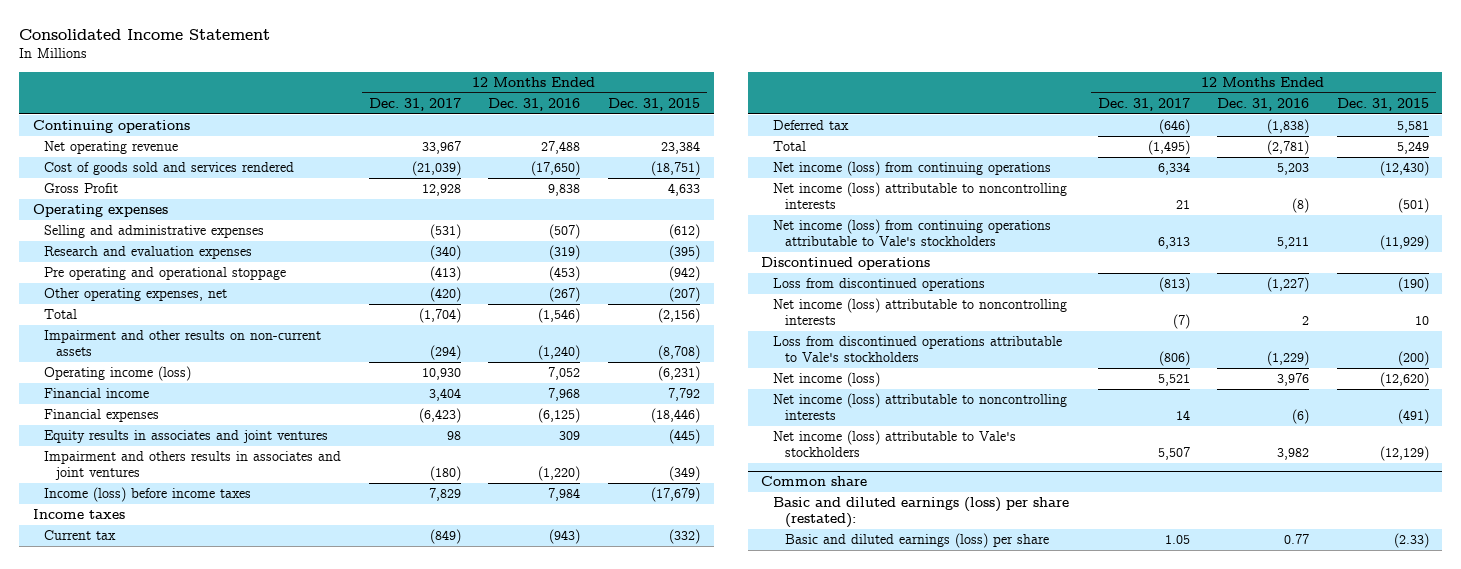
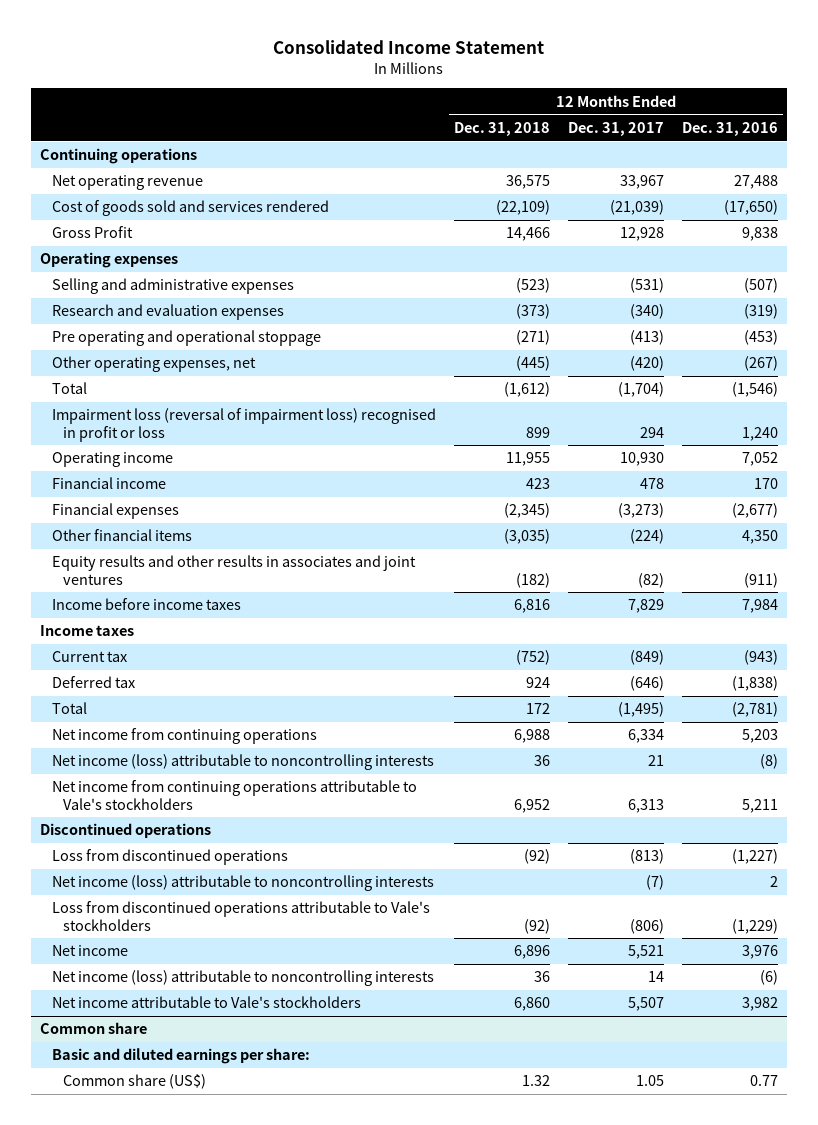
- | 12 Months Ended Dec. 31, 2017 | 12 Months Ended Dec. 31, 2016 | 12 Months Ended Dec. 31, 2015
+ | 12 Months Ended Dec. 31, 2018 | 12 Months Ended Dec. 31, 2017 | 12 Months Ended Dec. 31, 2016
- Impairment and other results on non-current assets | (294) | (1,240) | (8,708)
- Operating income (loss) | 10,930 | 7,052 | (6,231)
- Financial income | 3,404 | 7,968 | 7,792
- Financial expenses | (6,423) | (6,125) | (18,446)
- Equity results in associates and joint ventures | 98 | 309 | (445)
- Impairment and others results in associates and joint ventures | (180) | (1,220) | (349)
- Income (loss) before income taxes | 7,829 | 7,984 | (17,679)
+ Impairment loss (reversal of impairment loss) recognised in profit or loss | 899 | 294 | 1,240
+ Operating income | 11,955 | 10,930 | 7,052
+ Financial income | 423 | 478 | 170
+ Financial expenses | (2,345) | (3,273) | (2,677)
+ Other financial items | (3,035) | (224) | 4,350
+ Equity results and other results in associates and joint ventures | (182) | (82) | (911)
+ Income before income taxes | 6,816 | 7,829 | 7,984
- Net income (loss) from continuing operations | 6,334 | 5,203 | (12,430)
+ Net income from continuing operations | 6,988 | 6,334 | 5,203
- Net income (loss) from continuing operations attributable to Vale's stockholders | 6,313 | 5,211 | (11,929)
+ Net income from continuing operations attributable to Vale's stockholders | 6,952 | 6,313 | 5,211
- Net income (loss) | 5,521 | 3,976 | (12,620)
+ Net income | 6,896 | 5,521 | 3,976
- Net income (loss) attributable to Vale's stockholders | 5,507 | 3,982 | (12,129)
+ Net income attributable to Vale's stockholders | 6,860 | 5,507 | 3,982
@ Common share
- Basic and diluted earnings (loss) per share (restated):
- Basic and diluted earnings (loss) per share | 1.05 | 0.77 | (2.33)
+ Basic and diluted earnings per share:
+ Common share (US$) | 1.32 | 1.05 | 0.77

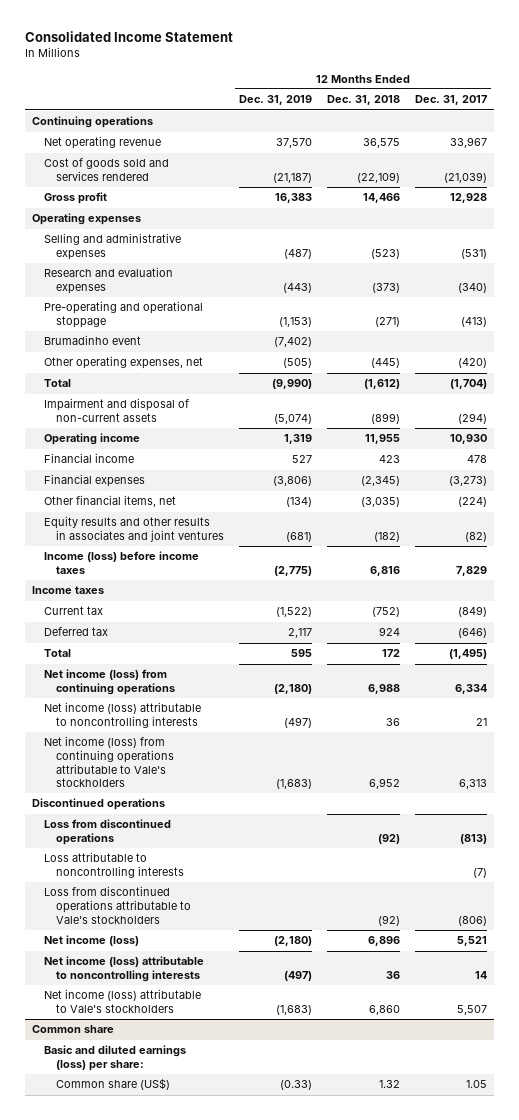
- | 12 Months Ended Dec. 31, 2018 | 12 Months Ended Dec. 31, 2017 | 12 Months Ended Dec. 31, 2016
+ | 12 Months Ended Dec. 31, 2019 | 12 Months Ended Dec. 31, 2018 | 12 Months Ended Dec. 31, 2017
- Gross Profit | 14,466 | 12,928 | 9,838
+ Gross profit | 16,383 | 14,466 | 12,928
- Pre operating and operational stoppage | (271) | (413) | (453)
+ Pre-operating and operational stoppage | (1,153) | (271) | (413)
+ Brumadinho event | (7,402) | |
- Impairment loss (reversal of impairment loss) recognised in profit or loss | 899 | 294 | 1,240
+ Impairment and disposal of non-current assets | (5,074) | (899) | (294)
- Other financial items | (3,035) | (224) | 4,350
+ Other financial items, net | (134) | (3,035) | (224)
- Income before income taxes | 6,816 | 7,829 | 7,984
+ Income (loss) before income taxes | (2,775) | 6,816 | 7,829
- Net income from continuing operations | 6,988 | 6,334 | 5,203
+ Net income (loss) from continuing operations | (2,180) | 6,988 | 6,334
- Net income from continuing operations attributable to Vale's stockholders | 6,952 | 6,313 | 5,211
+ Net income (loss) from continuing operations attributable to Vale's stockholders | (1,683) | 6,952 | 6,313
- Net income (loss) attributable to noncontrolling interests | | (7) | 2
+ Loss attributable to noncontrolling interests | | | (7)
- Net income | 6,896 | 5,521 | 3,976
+ Net income (loss) | (2,180) | 6,896 | 5,521
- Net income attributable to Vale's stockholders | 6,860 | 5,507 | 3,982
+ Net income (loss) attributable to Vale's stockholders | (1,683) | 6,860 | 5,507
@ Common share
- Basic and diluted earnings per share:
+ Basic and diluted earnings (loss) per share:

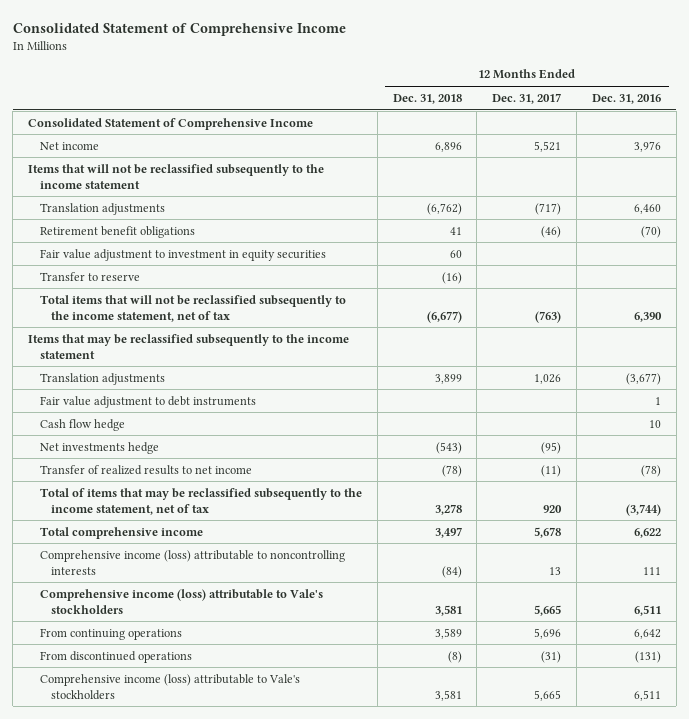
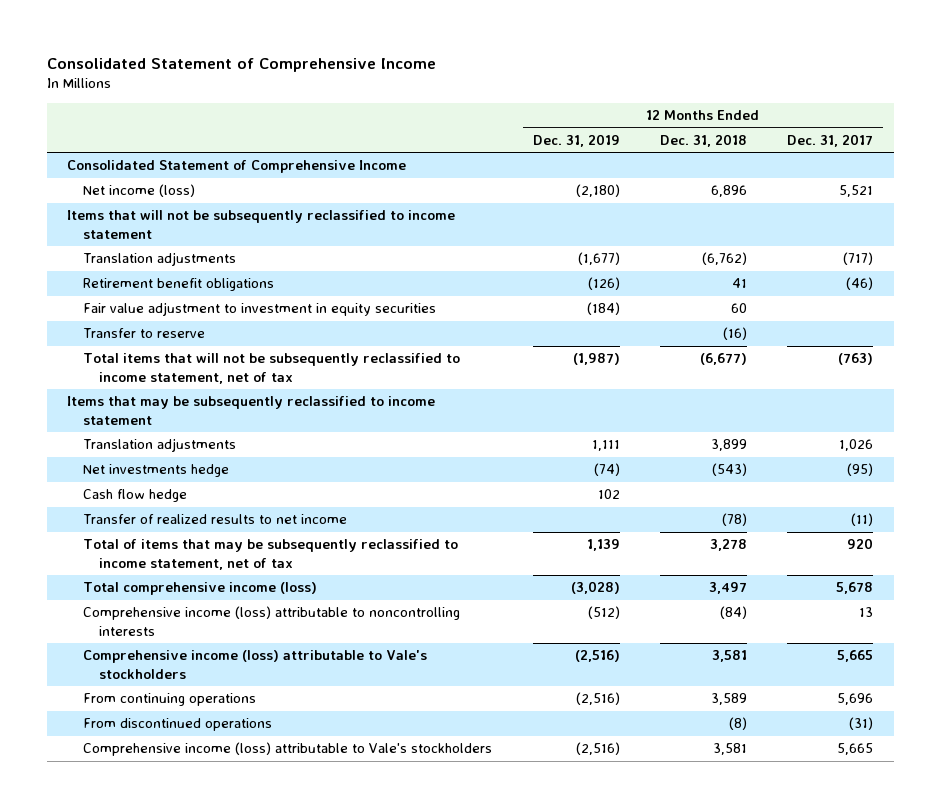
- | 12 Months Ended Dec. 31, 2018 | 12 Months Ended Dec. 31, 2017 | 12 Months Ended Dec. 31, 2016
+ | 12 Months Ended Dec. 31, 2019 | 12 Months Ended Dec. 31, 2018 | 12 Months Ended Dec. 31, 2017
- Net income | 6,896 | 5,521 | 3,976
- Items that will not be reclassified subsequently to the income statement
+ Net income (loss) | (2,180) | 6,896 | 5,521
+ Items that will not be subsequently reclassified to income statement
- Total items that will not be reclassified subsequently to the income statement, net of tax | (6,677) | (763) | 6,390
- Items that may be reclassified subsequently to the income statement
+ Total items that will not be subsequently reclassified to income statement, net of tax | (1,987) | (6,677) | (763)
+ Items that may be subsequently reclassified to income statement
- Fair value adjustment to debt instruments | | | 1
moved down: Cash flow hedge | 102 | |
- Total of items that may be reclassified subsequently to the income statement, net of tax | 3,278 | 920 | (3,744)
- Total comprehensive income | 3,497 | 5,678 | 6,622
+ Total of items that may be subsequently reclassified to income statement, net of tax | 1,139 | 3,278 | 920
+ Total comprehensive income (loss) | (3,028) | 3,497 | 5,678

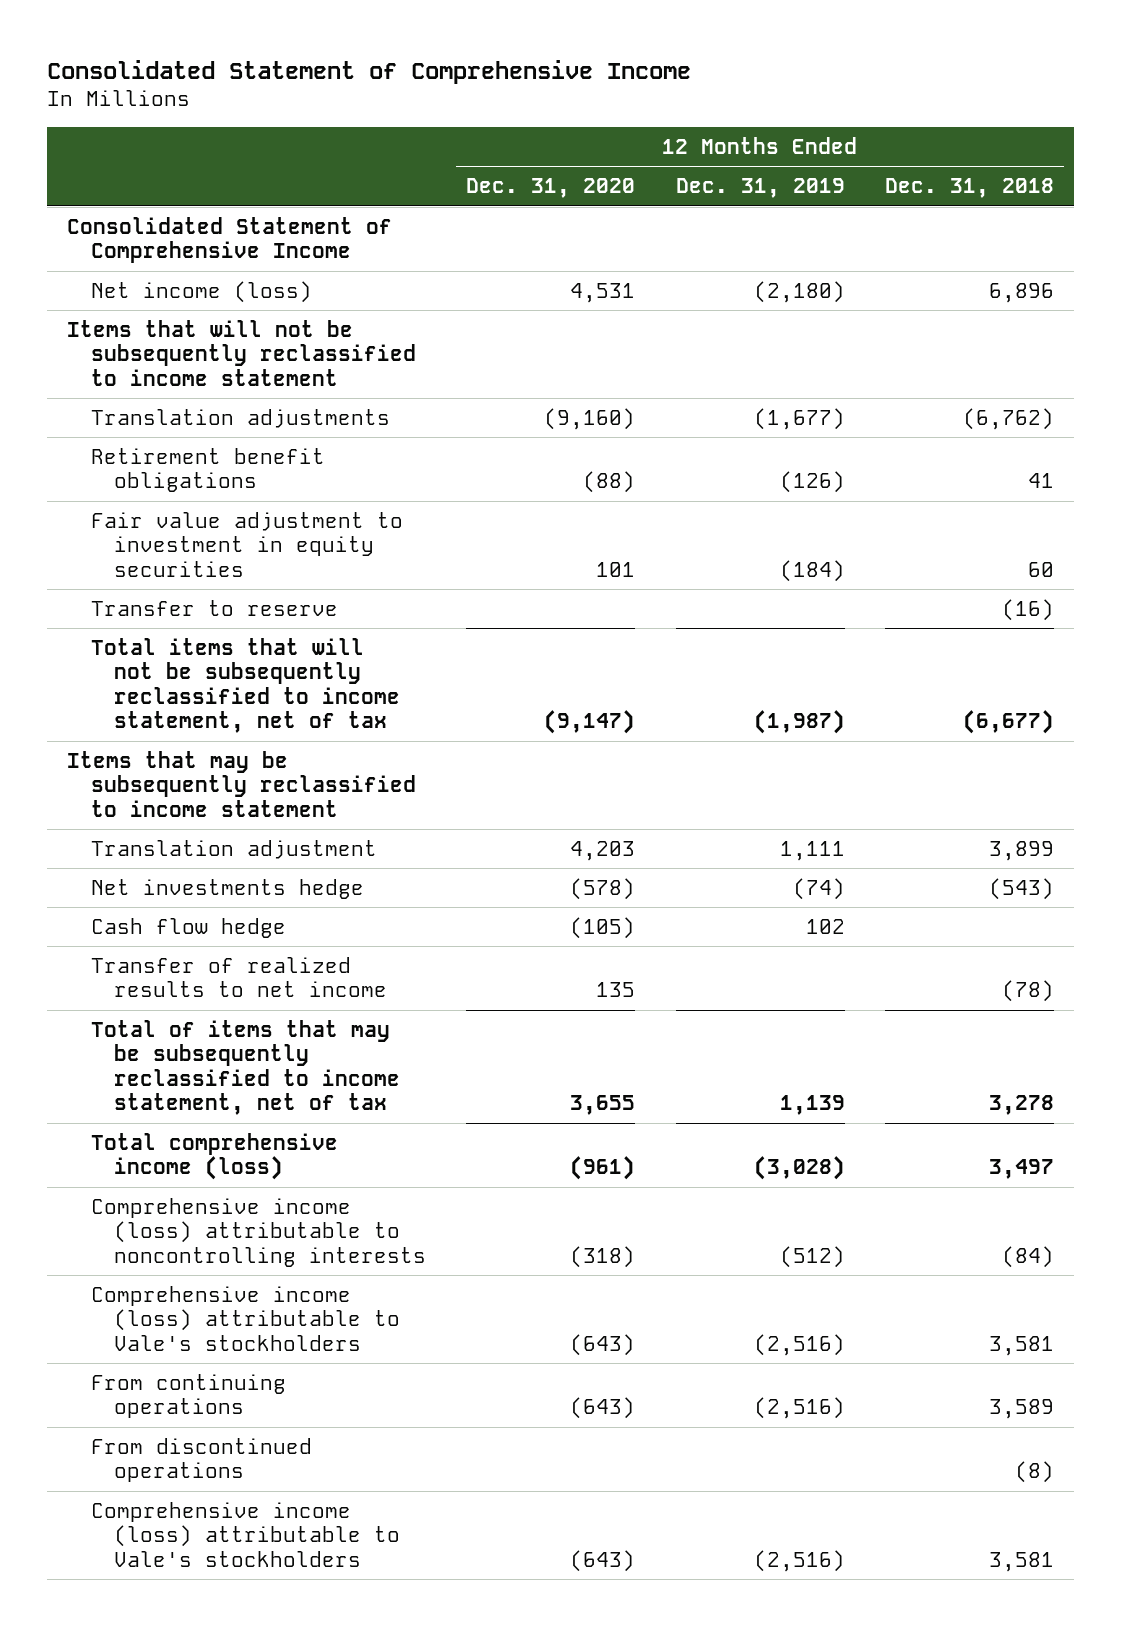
- | 12 Months Ended Dec. 31, 2019 | 12 Months Ended Dec. 31, 2018 | 12 Months Ended Dec. 31, 2017
+ | 12 Months Ended Dec. 31, 2020 | 12 Months Ended Dec. 31, 2019 | 12 Months Ended Dec. 31, 2018
- Translation adjustments | 1,111 | 3,899 | 1,026
+ Translation adjustment | 4,203 | 1,111 | 3,899

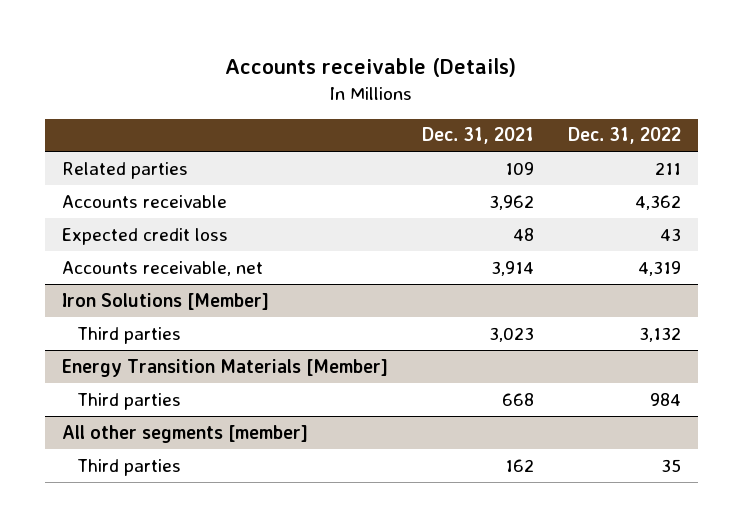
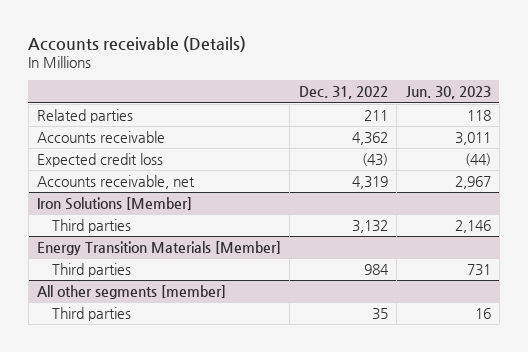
- | Dec. 31, 2021 | Dec. 31, 2022
+ | Dec. 31, 2022 | Jun. 30, 2023
- Expected credit loss | 48 | 43
+ Expected credit loss | (43) | (44)

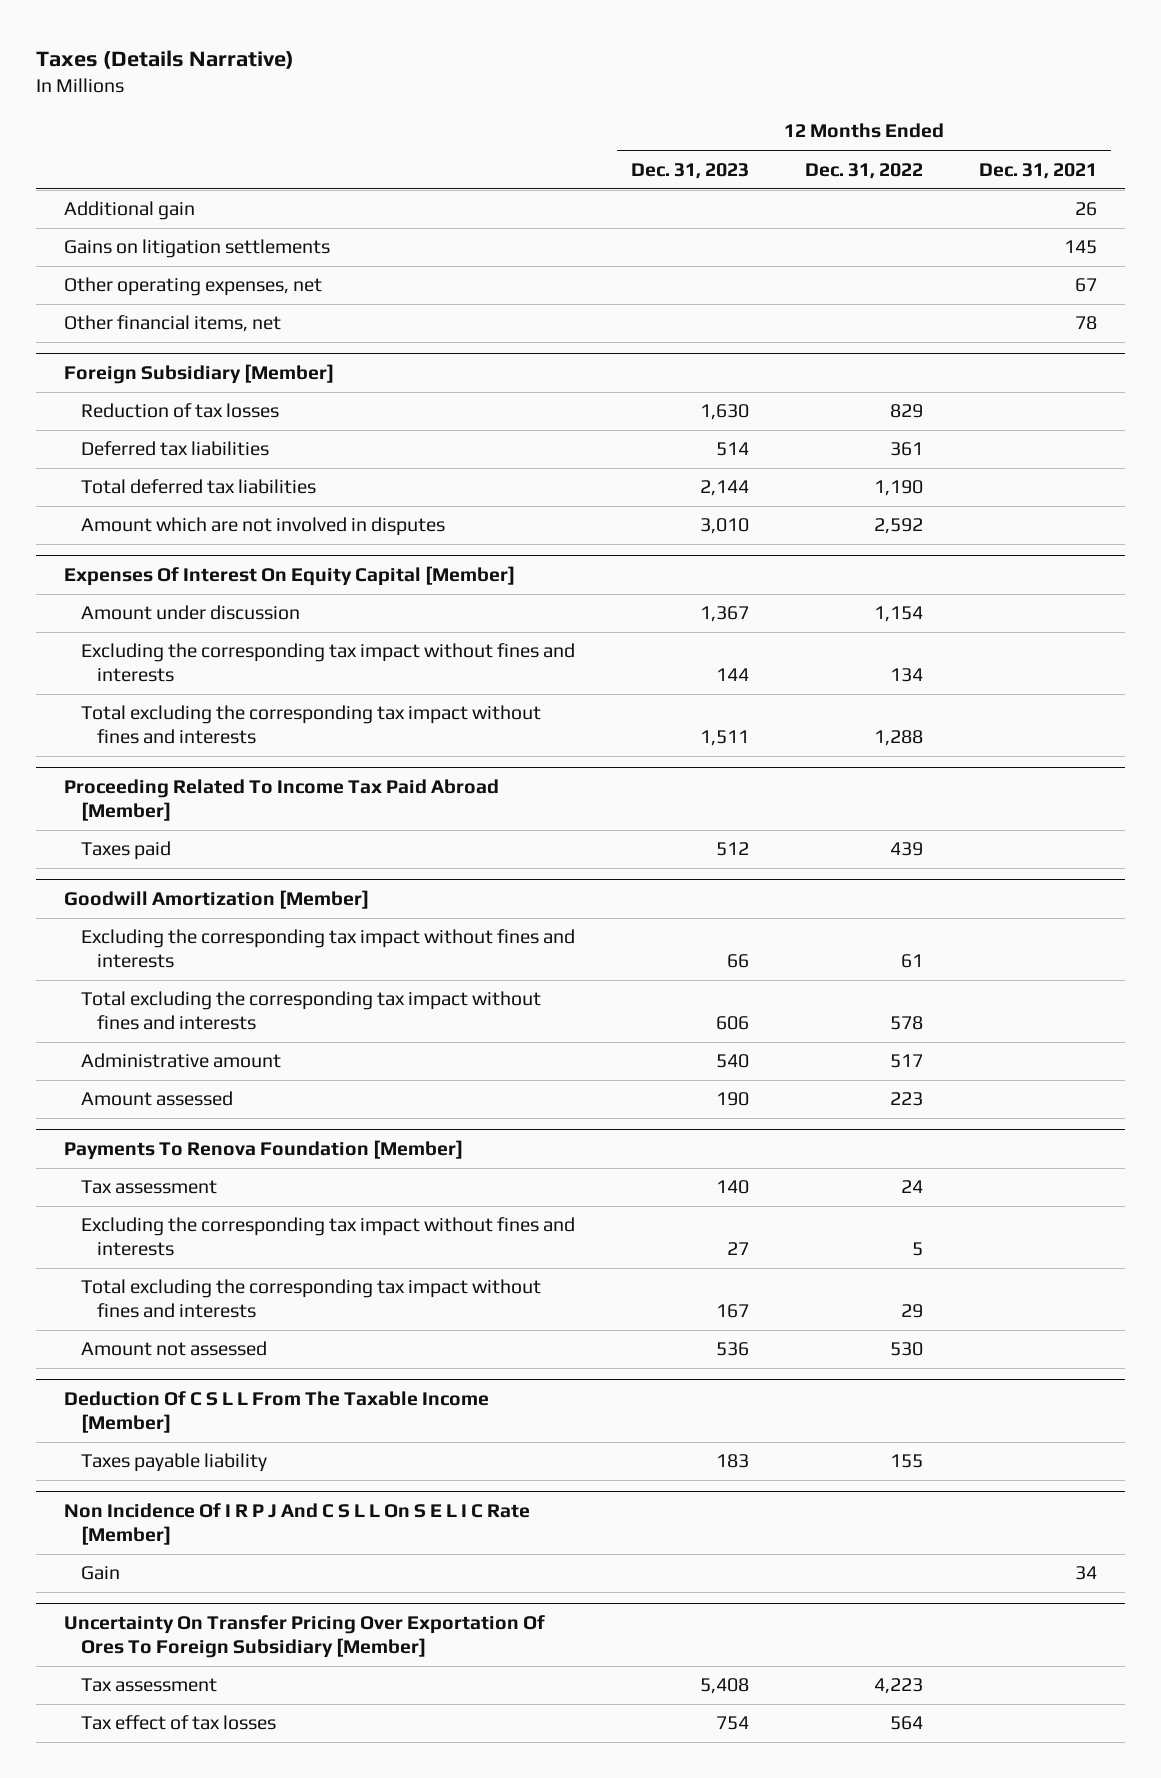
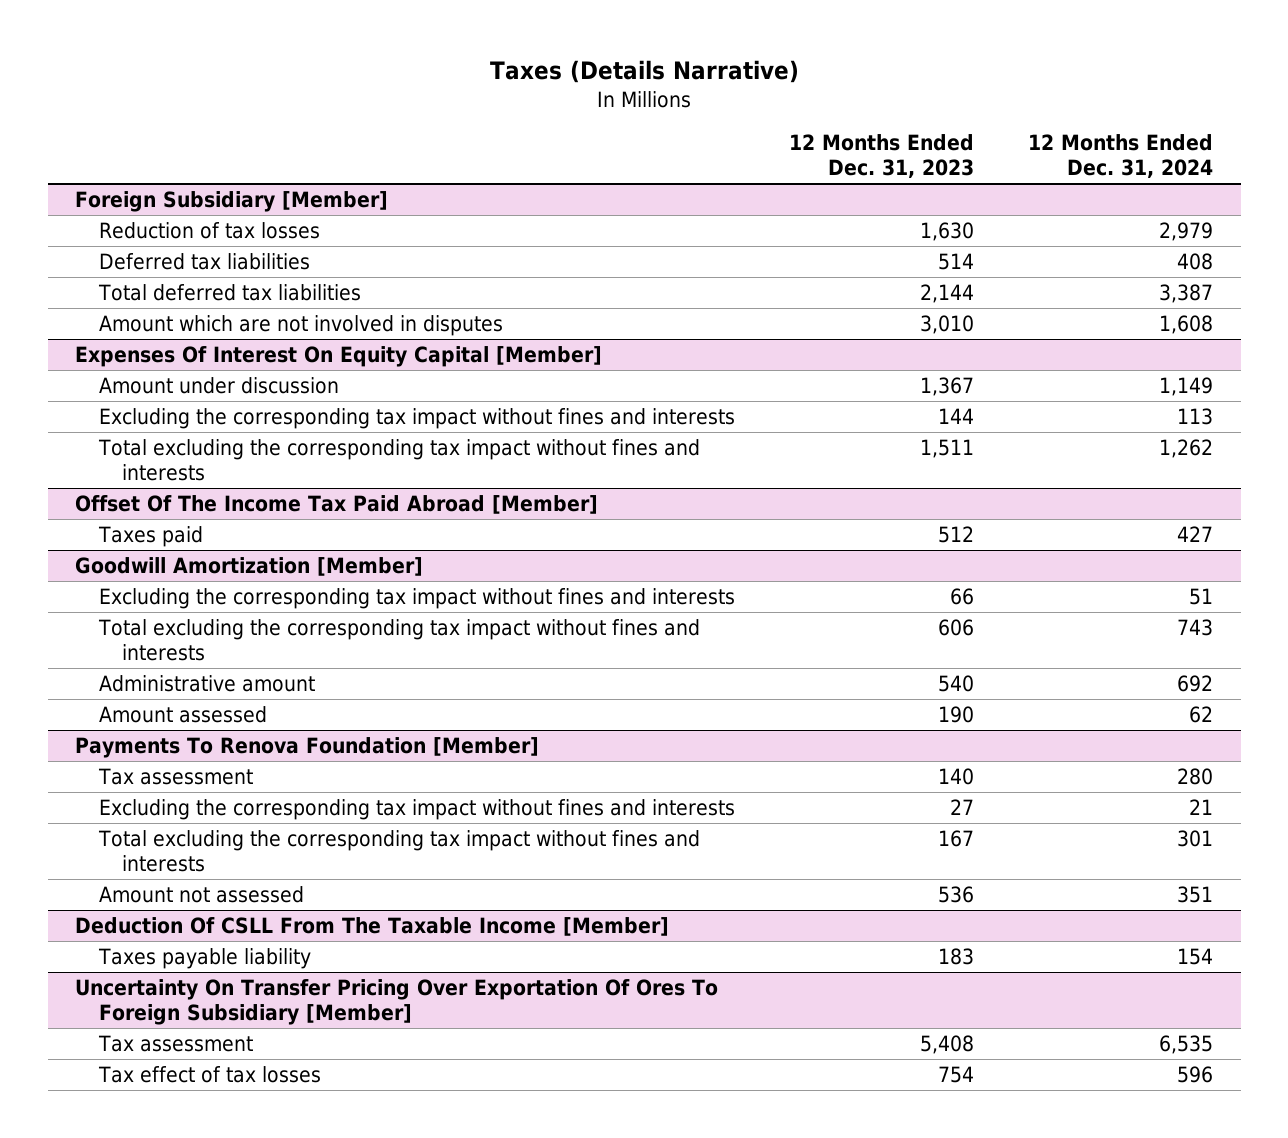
- | 12 Months Ended Dec. 31, 2023 | 12 Months Ended Dec. 31, 2022 | 12 Months Ended Dec. 31, 2021
+ | 12 Months Ended Dec. 31, 2023 | 12 Months Ended Dec. 31, 2024
- Additional gain | | | 26
- Gains on litigation settlements | | | 145
- Other operating expenses, net | | | 67
- Other financial items, net | | | 78
- Proceeding Related To Income Tax Paid Abroad [Member]
+ Offset Of The Income Tax Paid Abroad [Member]
- Deduction Of C S L L From The Taxable Income [Member]
+ Deduction Of CSLL From The Taxable Income [Member]
- Non Incidence Of I R P J And C S L L On S E L I C Rate [Member]
- Gain | | | 34

